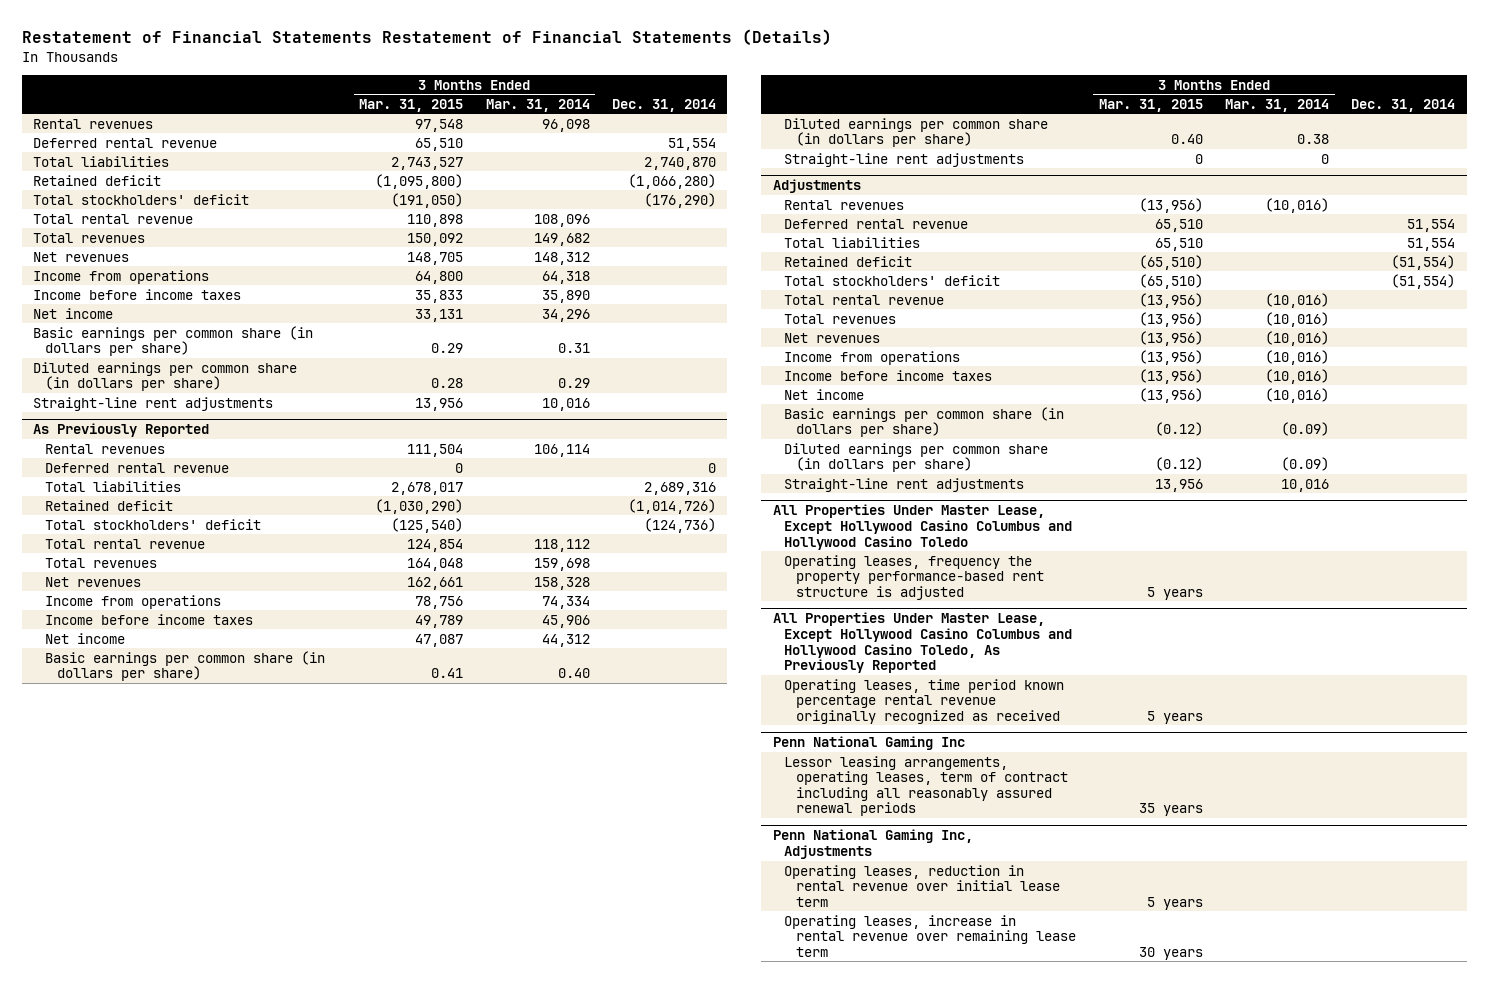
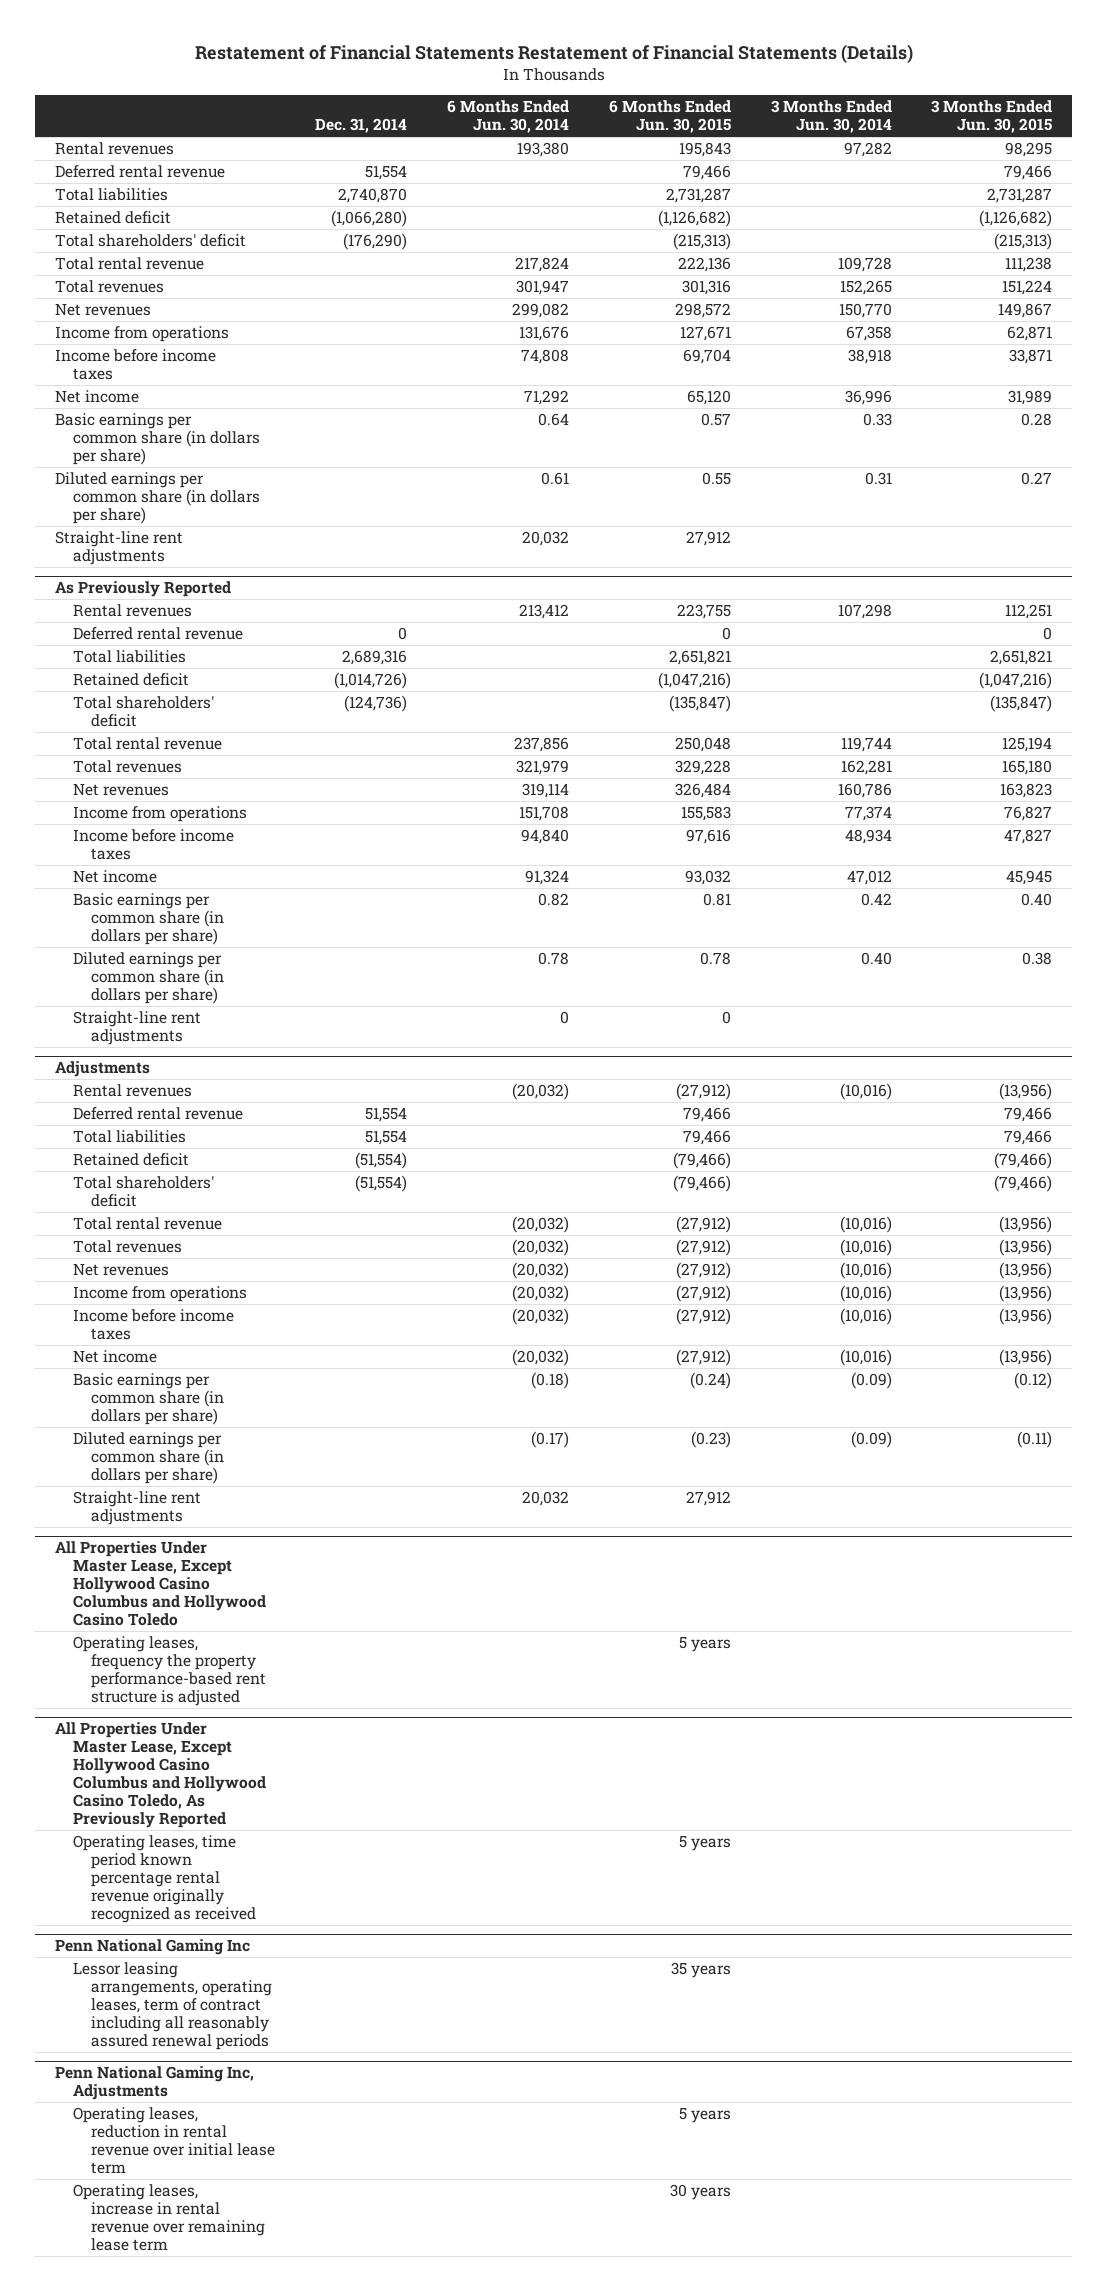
- | 3 Months Ended Mar. 31, 2015 | 3 Months Ended Mar. 31, 2014 | Dec. 31, 2014
+ | Dec. 31, 2014 | 6 Months Ended Jun. 30, 2014 | 6 Months Ended Jun. 30, 2015 | 3 Months Ended Jun. 30, 2014 | 3 Months Ended Jun. 30, 2015
- Total stockholders' deficit | (191,050) | | (176,290)
+ Total shareholders' deficit | (176,290) | | (215,313) | | (215,313)
@ As Previously Reported
- Total stockholders' deficit | (125,540) | | (124,736)
+ Total shareholders' deficit | (124,736) | | (135,847) | | (135,847)
@ Adjustments
- Total stockholders' deficit | (65,510) | | (51,554)
+ Total shareholders' deficit | (51,554) | | (79,466) | | (79,466)

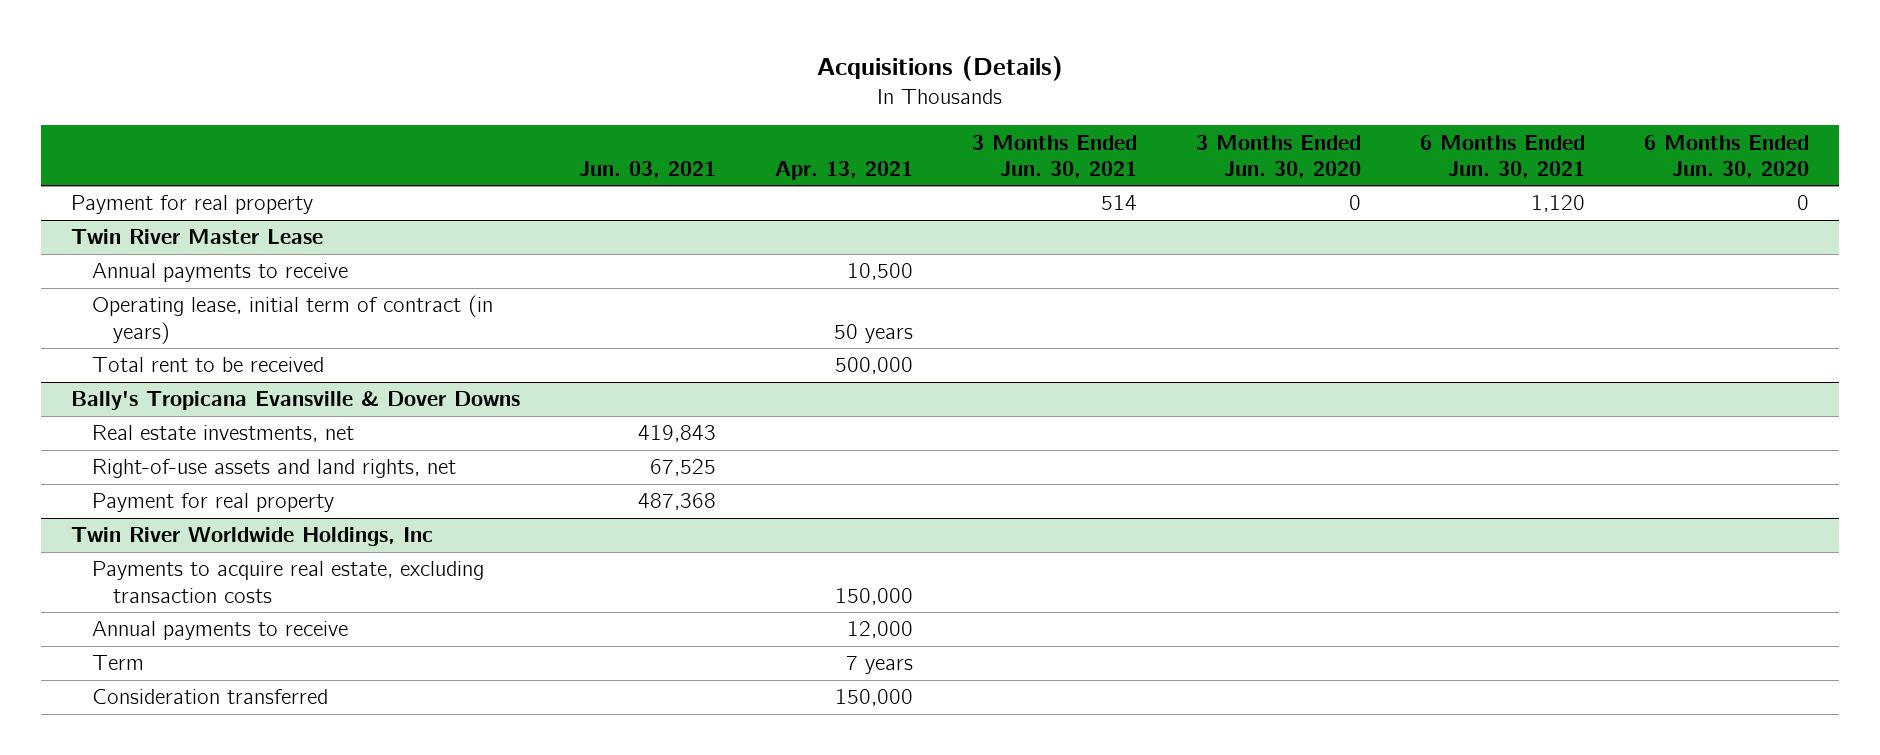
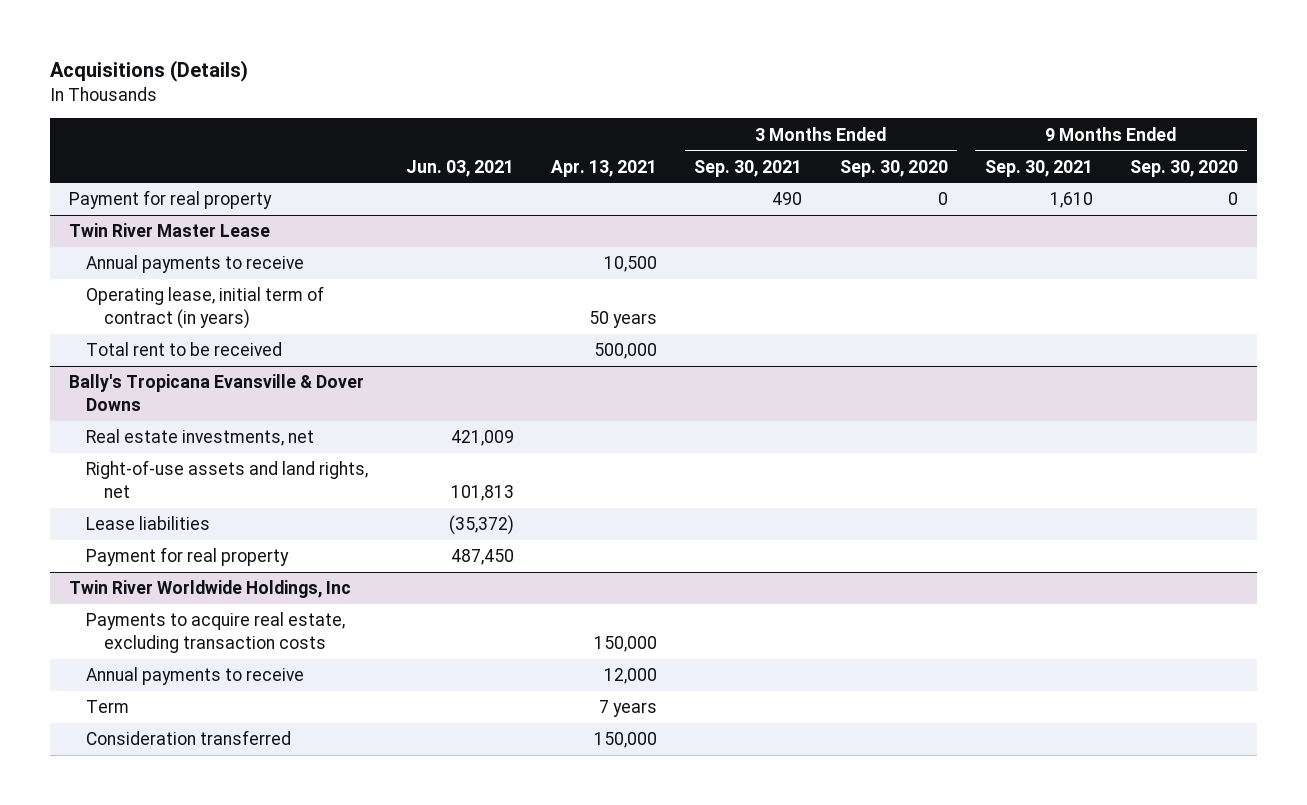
- | Jun. 03, 2021 | Apr. 13, 2021 | 3 Months Ended Jun. 30, 2021 | 3 Months Ended Jun. 30, 2020 | 6 Months Ended Jun. 30, 2021 | 6 Months Ended Jun. 30, 2020
+ | Jun. 03, 2021 | Apr. 13, 2021 | 3 Months Ended Sep. 30, 2021 | 3 Months Ended Sep. 30, 2020 | 9 Months Ended Sep. 30, 2021 | 9 Months Ended Sep. 30, 2020
@ Bally's Tropicana Evansville & Dover Downs
- Real estate investments, net | 419,843 | | | | |
- Right-of-use assets and land rights, net | 67,525 | | | | |
- Payment for real property | 487,368 | | | | |
+ Real estate investments, net | 421,009 | | | | |
+ Right-of-use assets and land rights, net | 101,813 | | | | |
+ Lease liabilities | (35,372) | | | | |
+ Payment for real property | 487,450 | | | | |

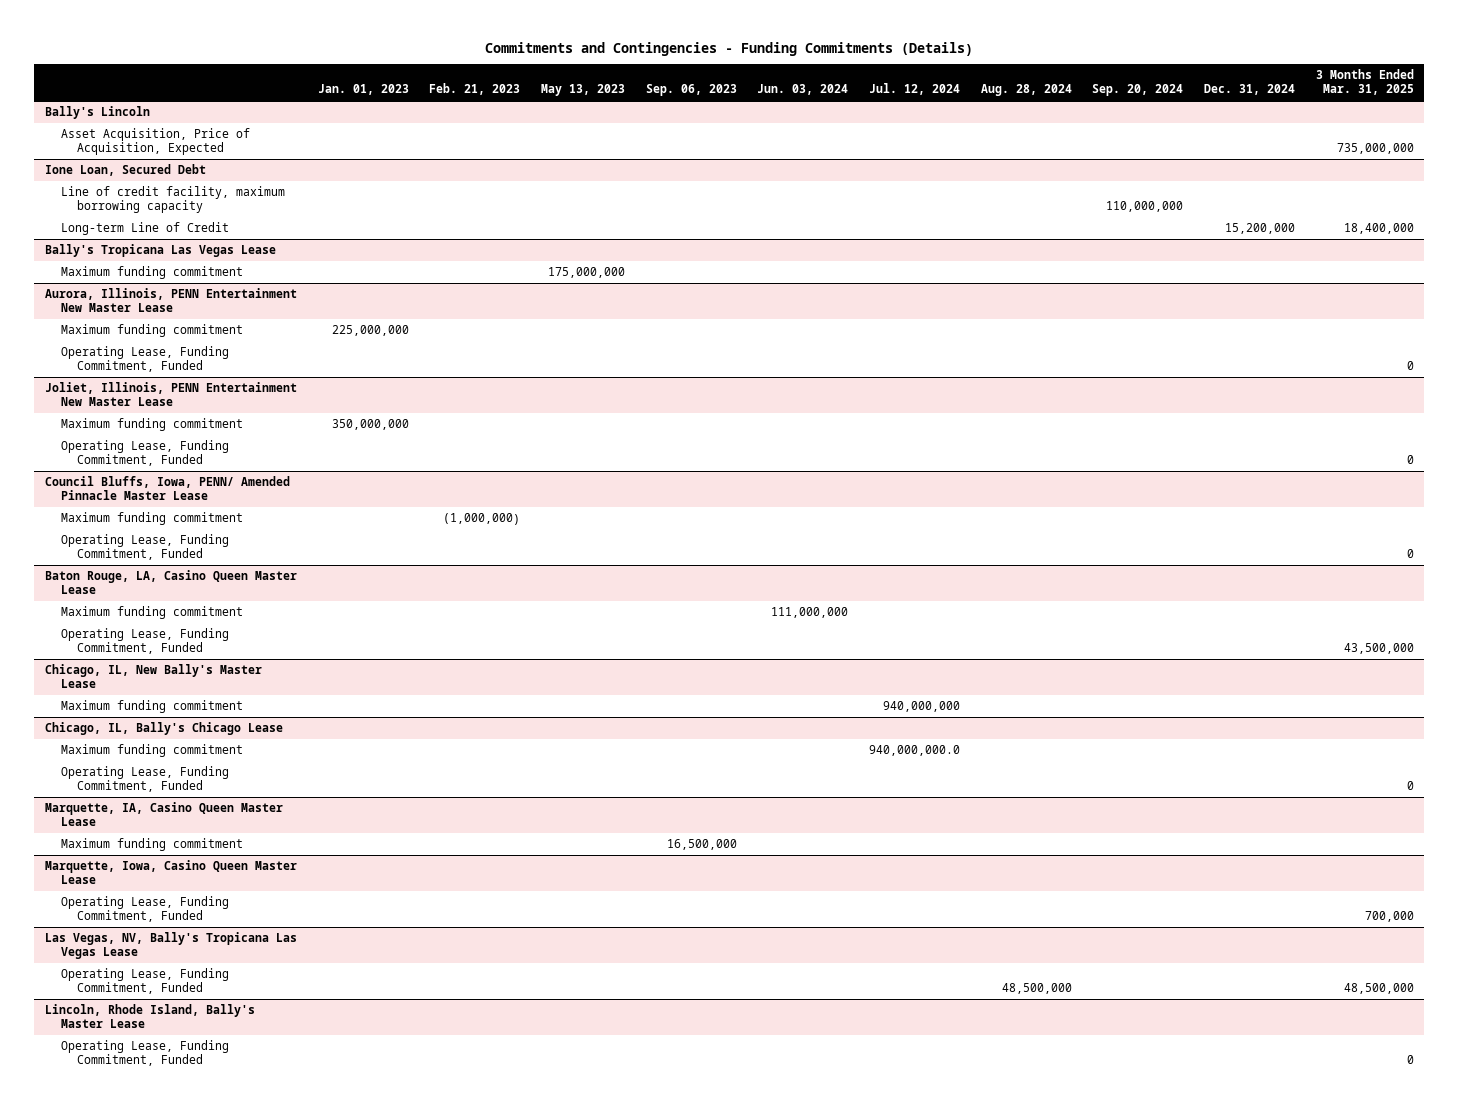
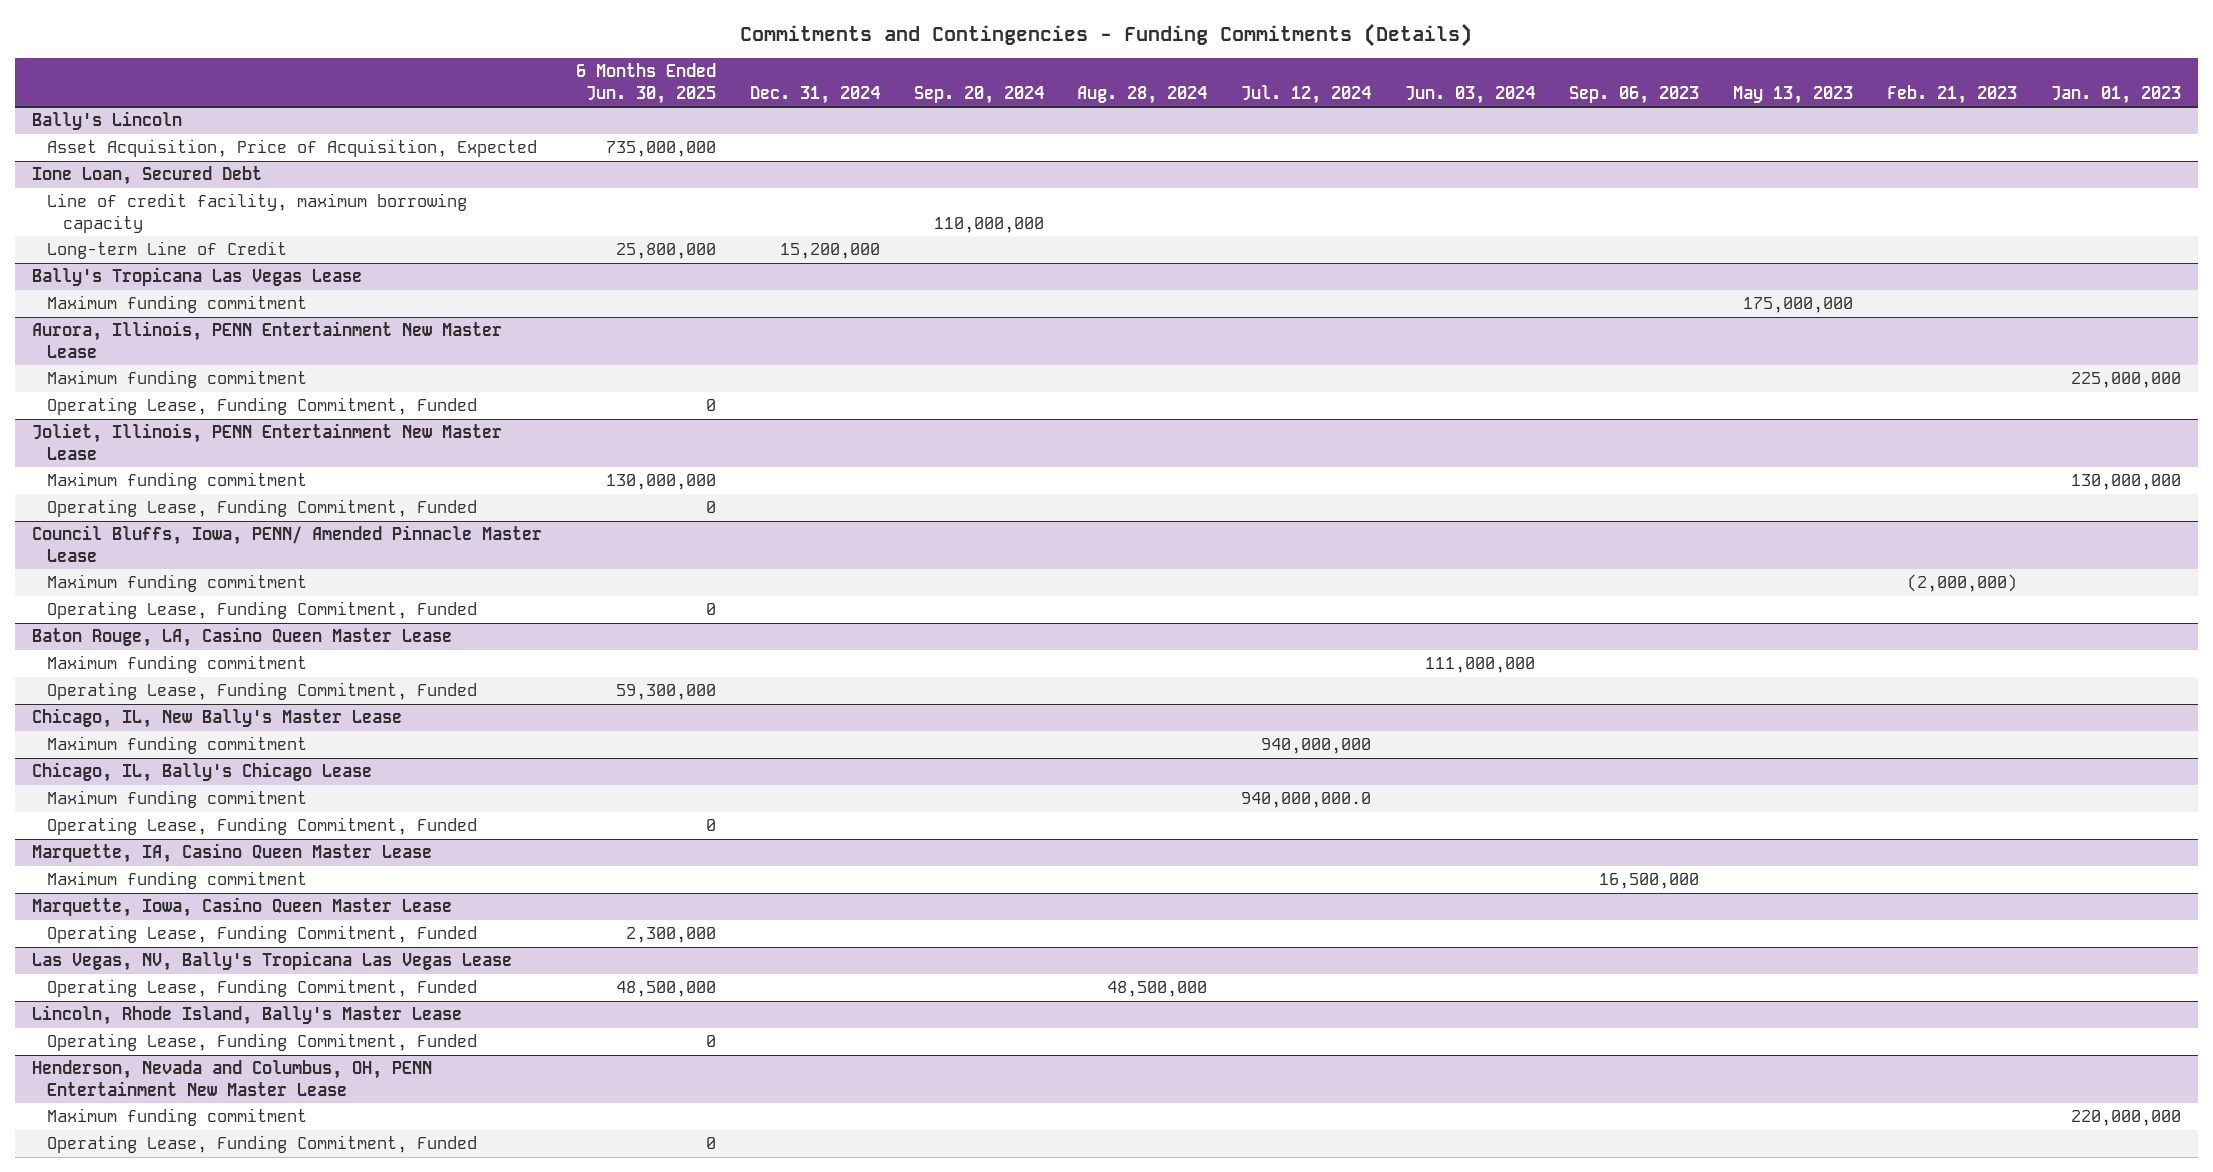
- | Jan. 01, 2023 | Feb. 21, 2023 | May 13, 2023 | Sep. 06, 2023 | Jun. 03, 2024 | Jul. 12, 2024 | Aug. 28, 2024 | Sep. 20, 2024 | Dec. 31, 2024 | 3 Months Ended Mar. 31, 2025
+ | 6 Months Ended Jun. 30, 2025 | Dec. 31, 2024 | Sep. 20, 2024 | Aug. 28, 2024 | Jul. 12, 2024 | Jun. 03, 2024 | Sep. 06, 2023 | May 13, 2023 | Feb. 21, 2023 | Jan. 01, 2023
@ Joliet, Illinois, PENN Entertainment New Master Lease
- Maximum funding commitment | 350,000,000 | | | | | | | | |
+ Maximum funding commitment | 130,000,000 | | | | | | | | | 130,000,000
@ Council Bluffs, Iowa, PENN/ Amended Pinnacle Master Lease
- Maximum funding commitment | | (1,000,000) | | | | | | | |
+ Maximum funding commitment | | | | | | | | | (2,000,000) |
+ Henderson, Nevada and Columbus, OH, PENN Entertainment New Master Lease
+ Maximum funding commitment | | | | | | | | | | 220,000,000
+ Operating Lease, Funding Commitment, Funded | 0 | | | | | | | | |

